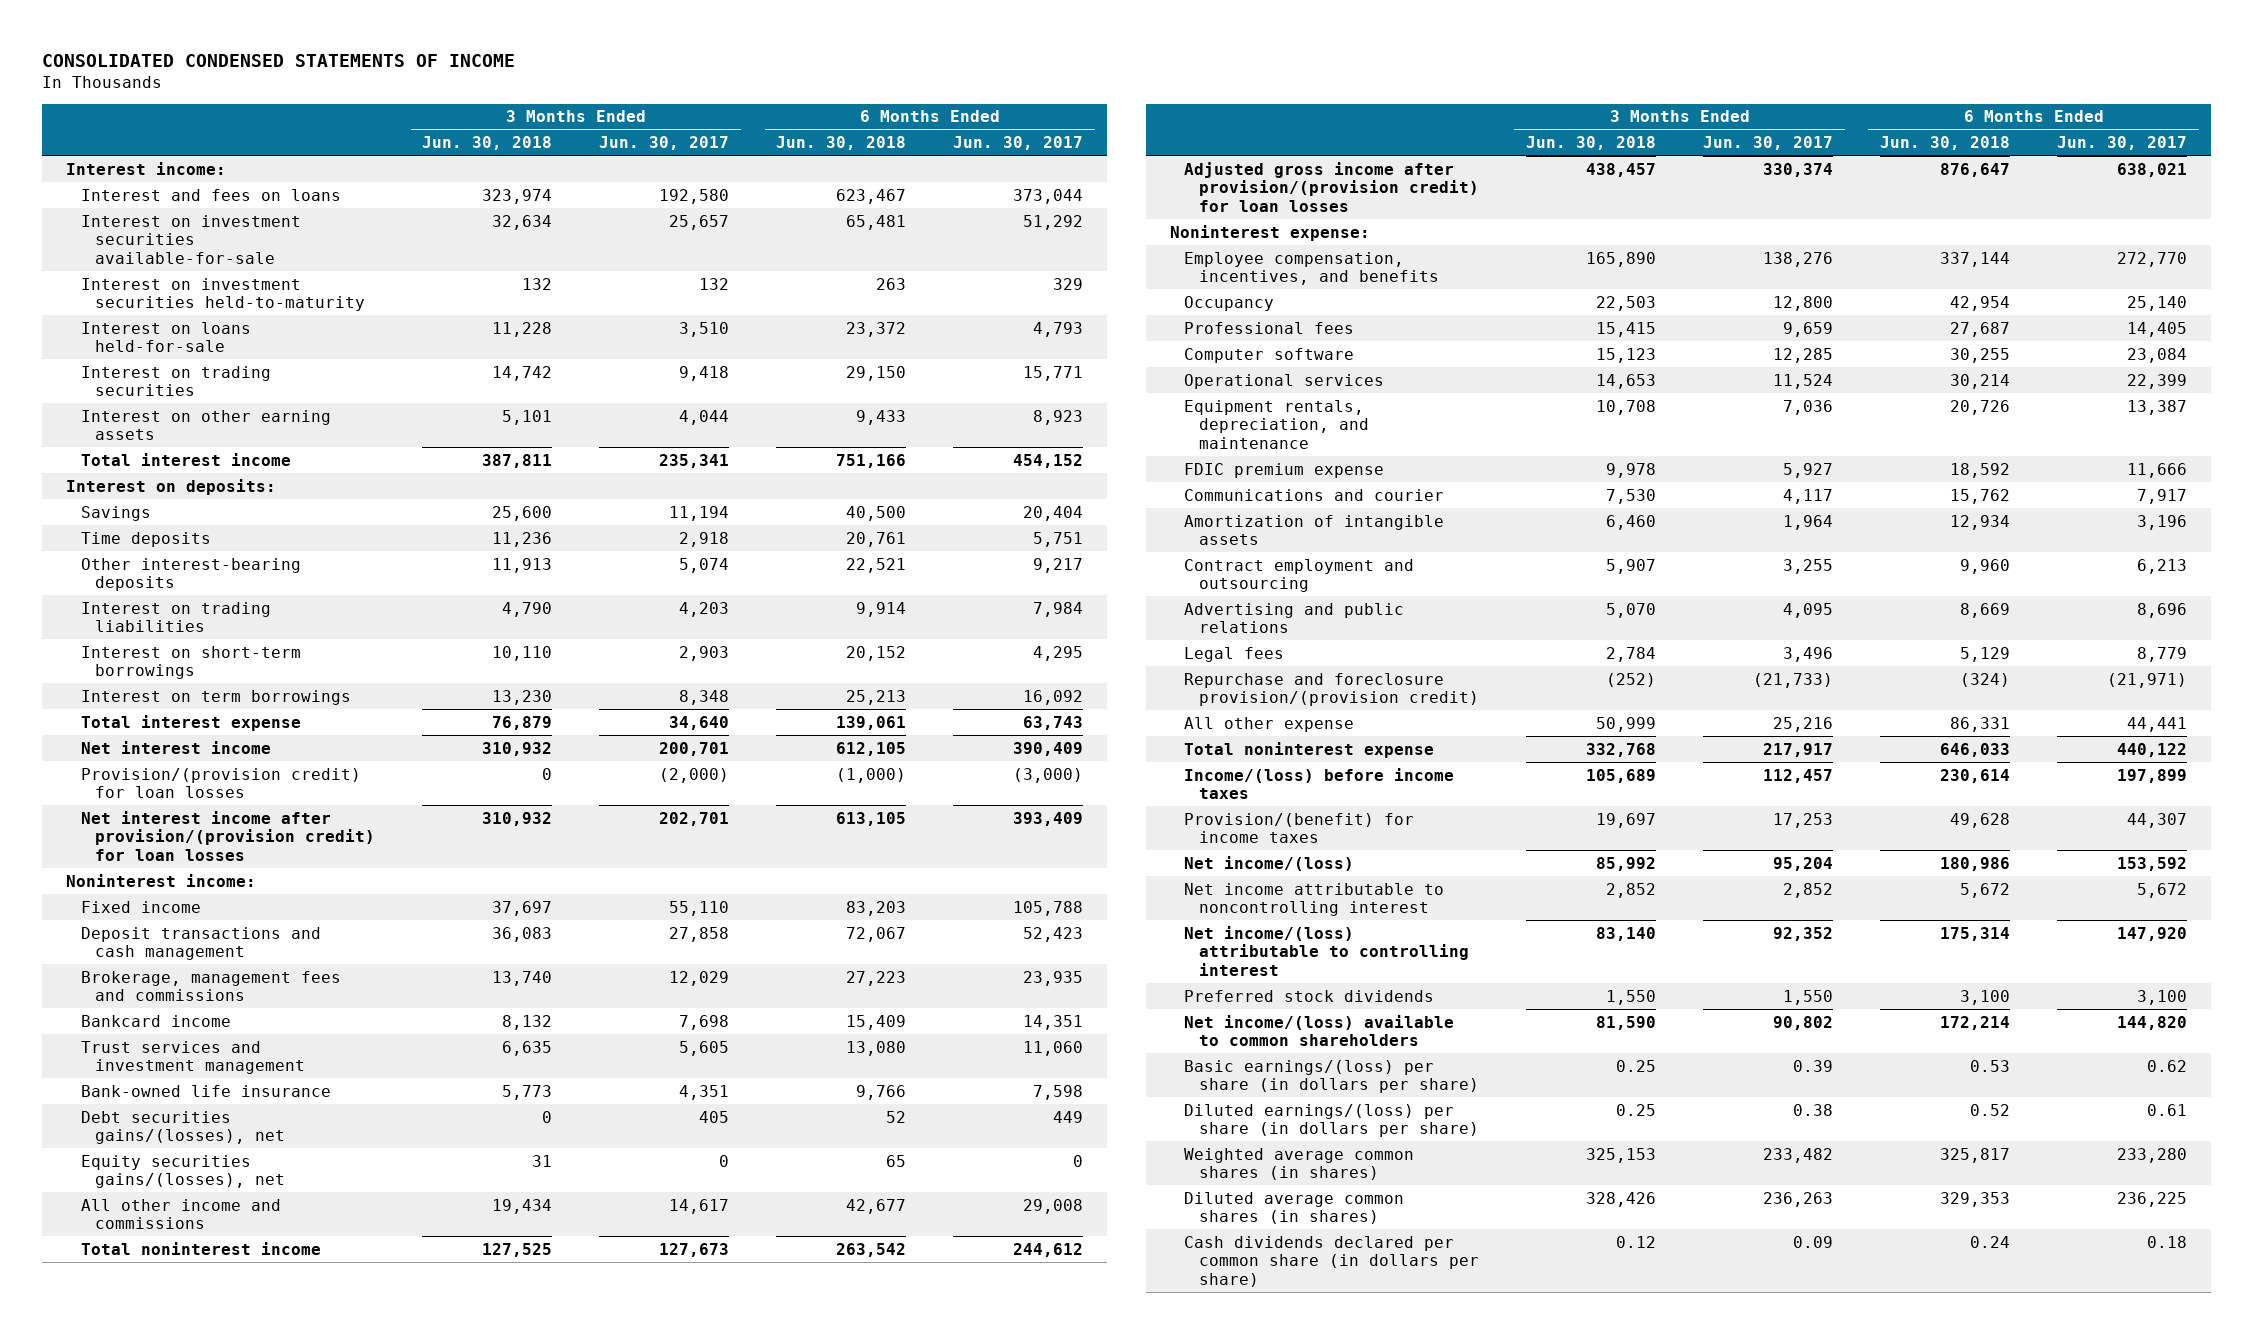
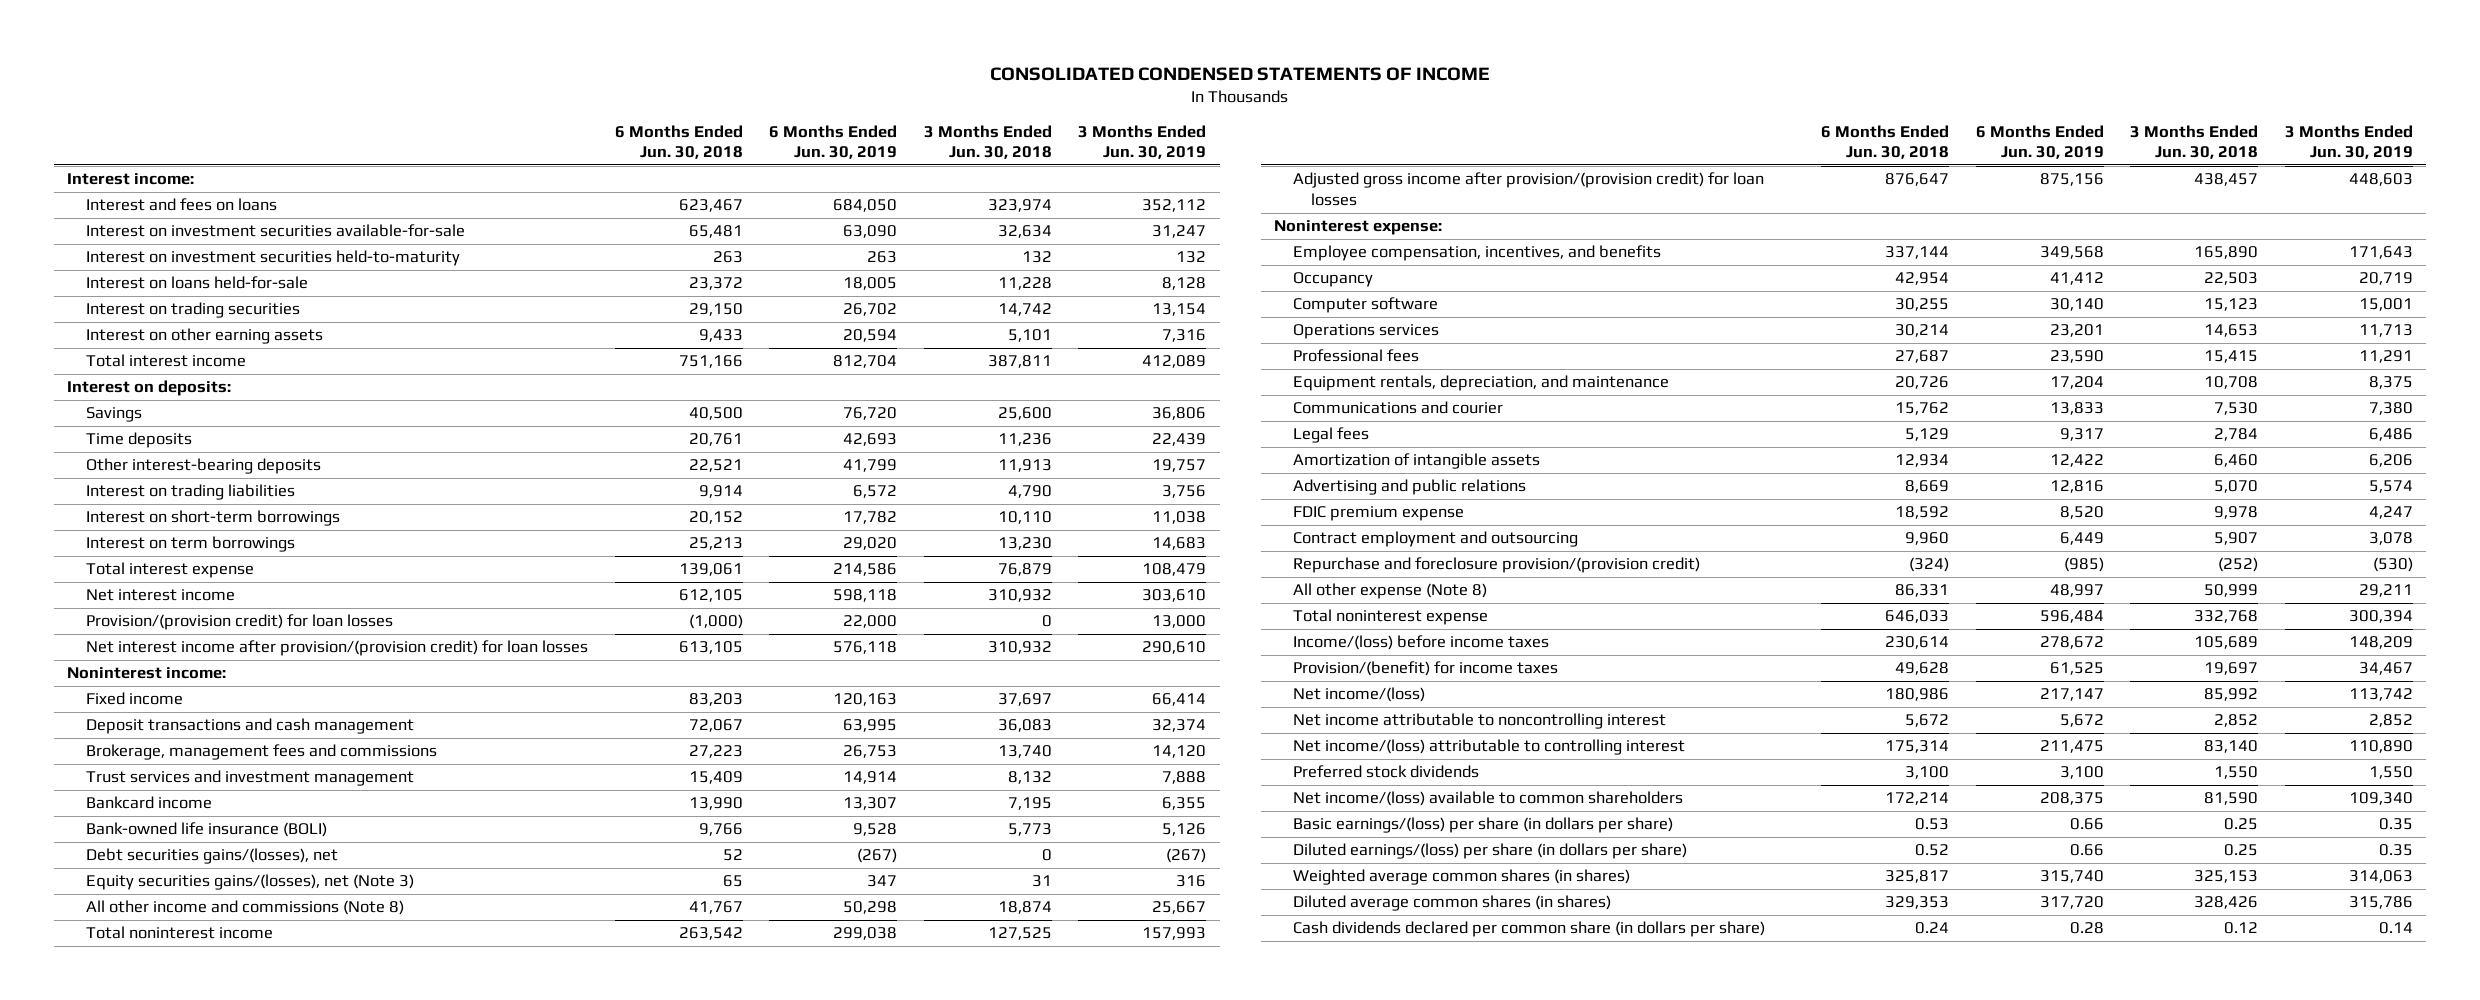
- | 3 Months Ended Jun. 30, 2018 | 3 Months Ended Jun. 30, 2017 | 6 Months Ended Jun. 30, 2018 | 6 Months Ended Jun. 30, 2017
+ | 6 Months Ended Jun. 30, 2018 | 6 Months Ended Jun. 30, 2019 | 3 Months Ended Jun. 30, 2018 | 3 Months Ended Jun. 30, 2019
- Bankcard income | 8,132 | 7,698 | 15,409 | 14,351
- Trust services and investment management | 6,635 | 5,605 | 13,080 | 11,060
- Bank-owned life insurance | 5,773 | 4,351 | 9,766 | 7,598
+ Trust services and investment management | 15,409 | 14,914 | 8,132 | 7,888
+ Bankcard income | 13,990 | 13,307 | 7,195 | 6,355
+ Bank-owned life insurance (BOLI) | 9,766 | 9,528 | 5,773 | 5,126
- Equity securities gains/(losses), net | 31 | 0 | 65 | 0
- All other income and commissions | 19,434 | 14,617 | 42,677 | 29,008
+ Equity securities gains/(losses), net (Note 3) | 65 | 347 | 31 | 316
+ All other income and commissions (Note 8) | 41,767 | 50,298 | 18,874 | 25,667
- Operational services | 14,653 | 11,524 | 30,214 | 22,399
+ Operations services | 30,214 | 23,201 | 14,653 | 11,713
moved down: Professional fees | 27,687 | 23,590 | 15,415 | 11,291
moved up: Legal fees | 5,129 | 9,317 | 2,784 | 6,486
moved down: FDIC premium expense | 18,592 | 8,520 | 9,978 | 4,247
moved down: Contract employment and outsourcing | 9,960 | 6,449 | 5,907 | 3,078
- All other expense | 50,999 | 25,216 | 86,331 | 44,441
+ All other expense (Note 8) | 86,331 | 48,997 | 50,999 | 29,211

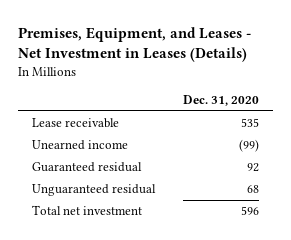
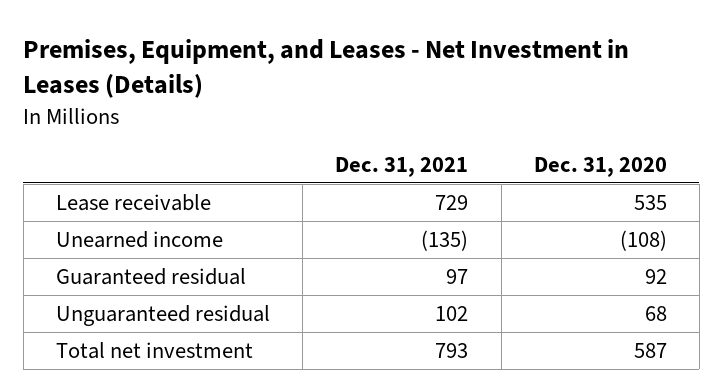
- | Dec. 31, 2020
+ | Dec. 31, 2021 | Dec. 31, 2020
- Unearned income | (99)
+ Unearned income | (135) | (108)
- Total net investment | 596
+ Total net investment | 793 | 587

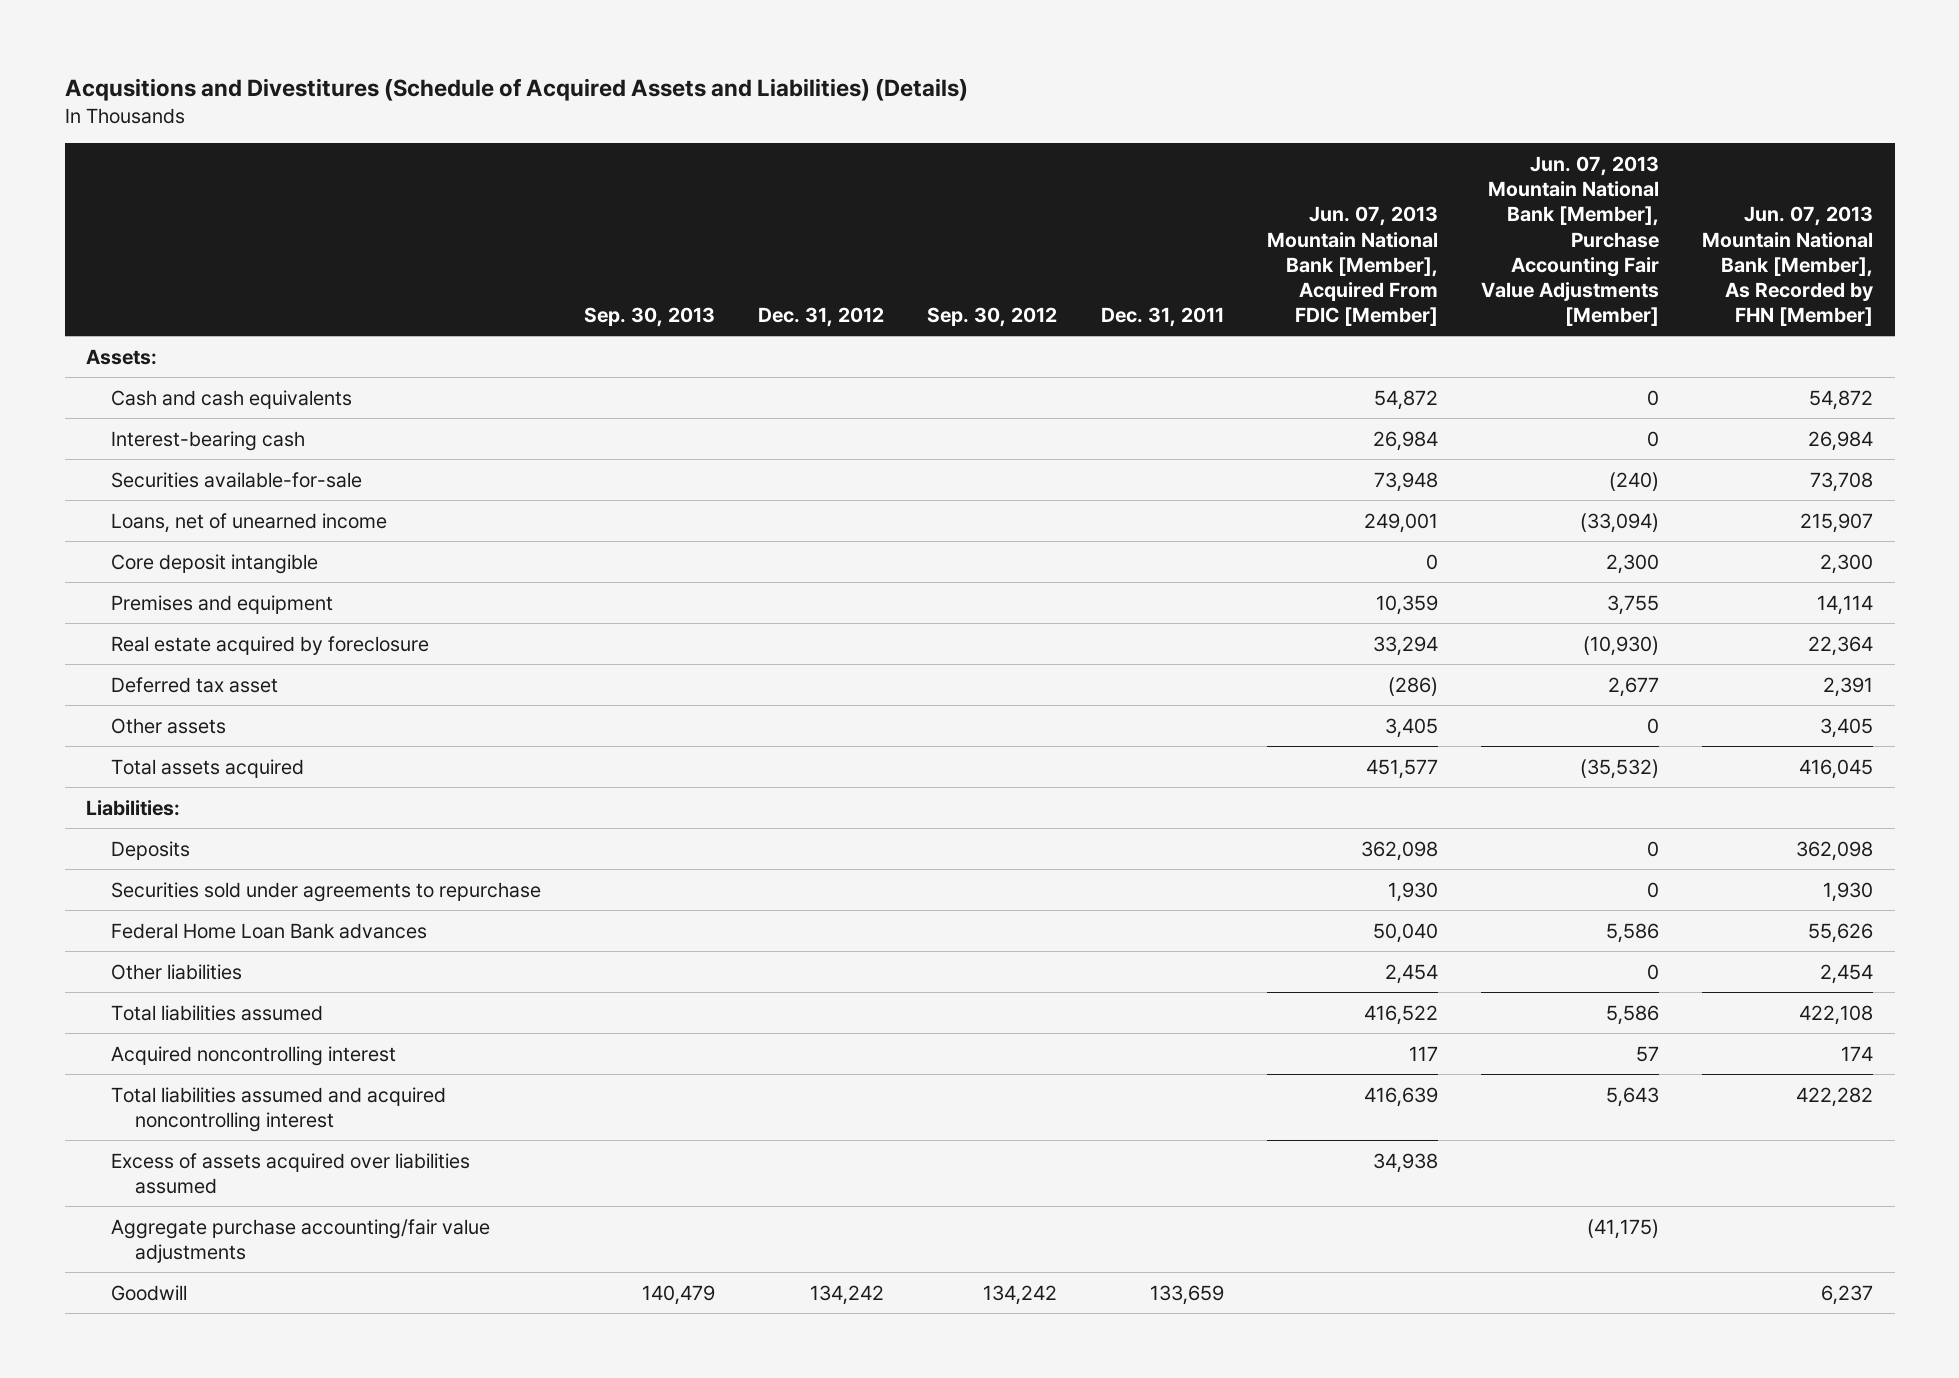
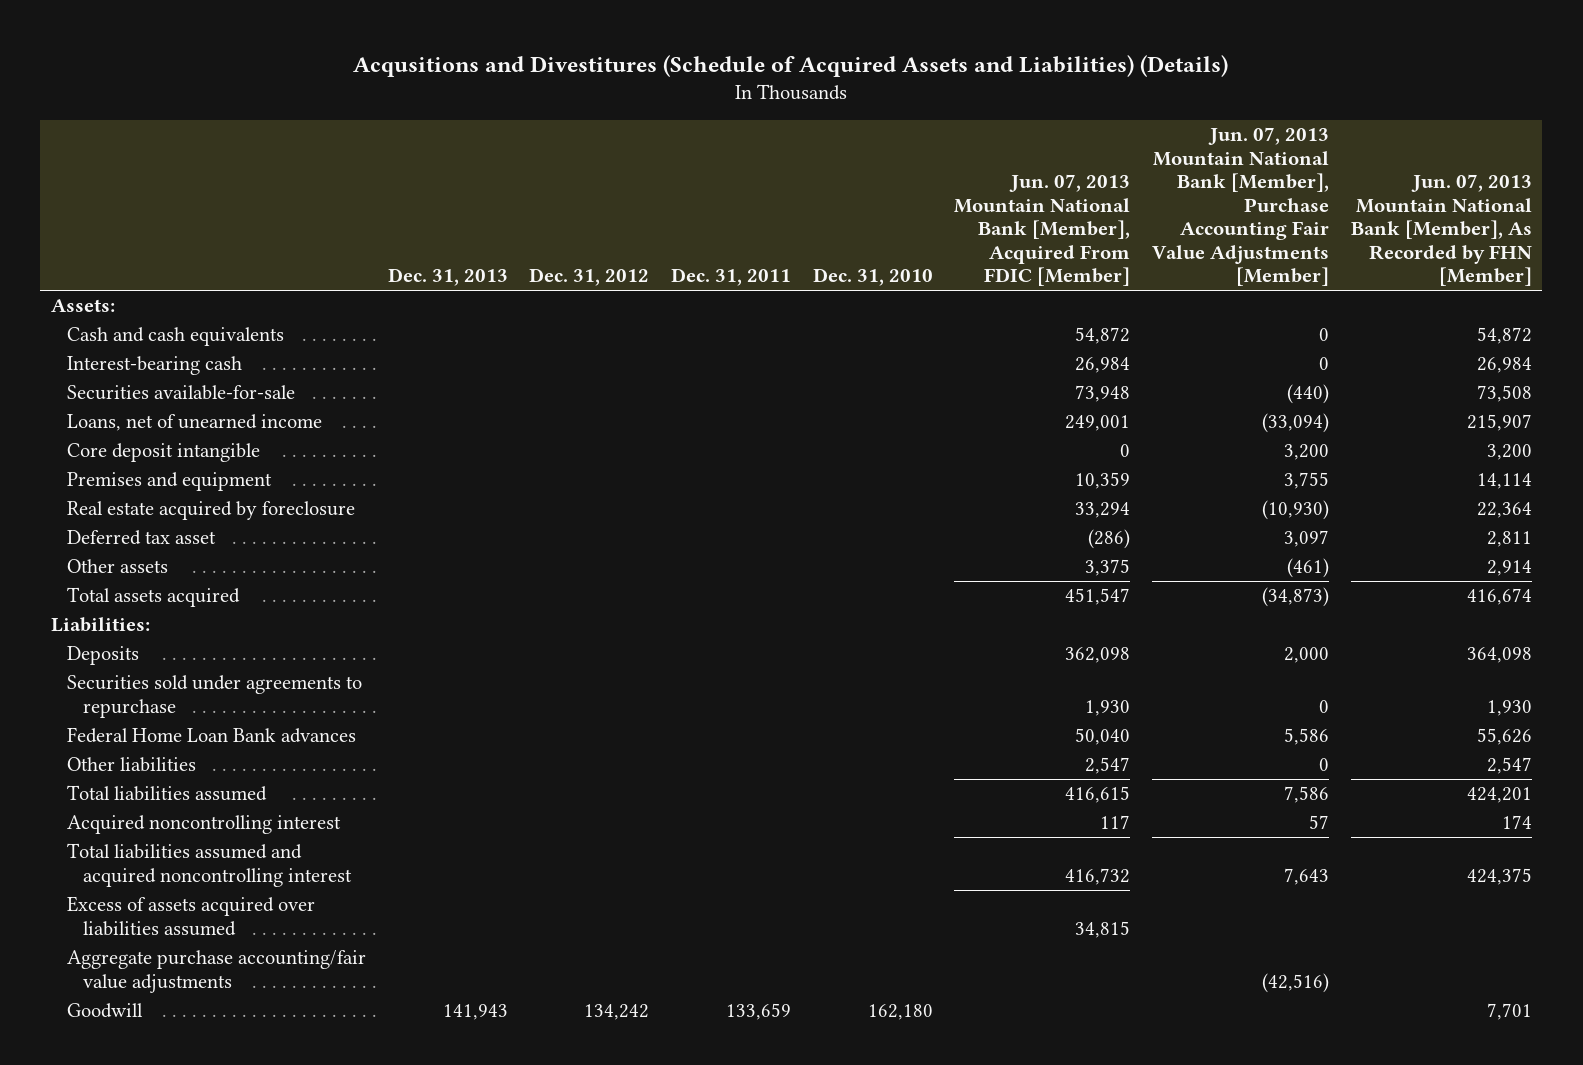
- | Sep. 30, 2013 | Dec. 31, 2012 | Sep. 30, 2012 | Dec. 31, 2011 | Jun. 07, 2013 Mountain National Bank [Member], Acquired From FDIC [Member] | Jun. 07, 2013 Mountain National Bank [Member], Purchase Accounting Fair Value Adjustments [Member] | Jun. 07, 2013 Mountain National Bank [Member], As Recorded by FHN [Member]
+ | Dec. 31, 2013 | Dec. 31, 2012 | Dec. 31, 2011 | Dec. 31, 2010 | Jun. 07, 2013 Mountain National Bank [Member], Acquired From FDIC [Member] | Jun. 07, 2013 Mountain National Bank [Member], Purchase Accounting Fair Value Adjustments [Member] | Jun. 07, 2013 Mountain National Bank [Member], As Recorded by FHN [Member]
- Securities available-for-sale | | | | | 73,948 | (240) | 73,708
+ Securities available-for-sale | | | | | 73,948 | (440) | 73,508
- Core deposit intangible | | | | | 0 | 2,300 | 2,300
+ Core deposit intangible | | | | | 0 | 3,200 | 3,200
- Deferred tax asset | | | | | (286) | 2,677 | 2,391
- Other assets | | | | | 3,405 | 0 | 3,405
- Total assets acquired | | | | | 451,577 | (35,532) | 416,045
+ Deferred tax asset | | | | | (286) | 3,097 | 2,811
+ Other assets | | | | | 3,375 | (461) | 2,914
+ Total assets acquired | | | | | 451,547 | (34,873) | 416,674
- Deposits | | | | | 362,098 | 0 | 362,098
+ Deposits | | | | | 362,098 | 2,000 | 364,098
- Other liabilities | | | | | 2,454 | 0 | 2,454
- Total liabilities assumed | | | | | 416,522 | 5,586 | 422,108
+ Other liabilities | | | | | 2,547 | 0 | 2,547
+ Total liabilities assumed | | | | | 416,615 | 7,586 | 424,201
- Total liabilities assumed and acquired noncontrolling interest | | | | | 416,639 | 5,643 | 422,282
- Excess of assets acquired over liabilities assumed | | | | | 34,938 | |
- Aggregate purchase accounting/fair value adjustments | | | | | | (41,175) |
- Goodwill | 140,479 | 134,242 | 134,242 | 133,659 | | | 6,237
+ Total liabilities assumed and acquired noncontrolling interest | | | | | 416,732 | 7,643 | 424,375
+ Excess of assets acquired over liabilities assumed | | | | | 34,815 | |
+ Aggregate purchase accounting/fair value adjustments | | | | | | (42,516) |
+ Goodwill | 141,943 | 134,242 | 133,659 | 162,180 | | | 7,701

